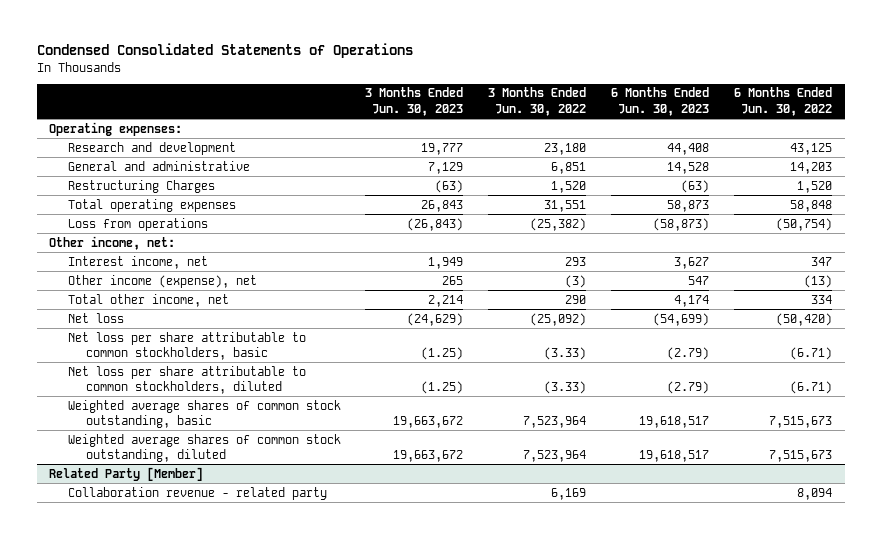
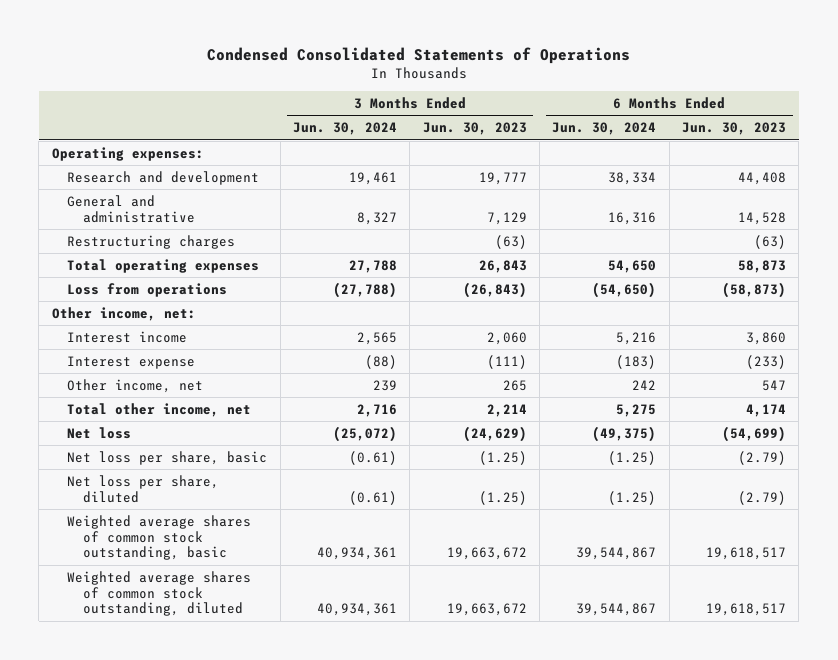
- | 3 Months Ended Jun. 30, 2023 | 3 Months Ended Jun. 30, 2022 | 6 Months Ended Jun. 30, 2023 | 6 Months Ended Jun. 30, 2022
+ | 3 Months Ended Jun. 30, 2024 | 3 Months Ended Jun. 30, 2023 | 6 Months Ended Jun. 30, 2024 | 6 Months Ended Jun. 30, 2023
- Restructuring Charges | (63) | 1,520 | (63) | 1,520
+ Restructuring charges | | (63) | | (63)
- Interest income, net | 1,949 | 293 | 3,627 | 347
- Other income (expense), net | 265 | (3) | 547 | (13)
+ Interest income | 2,565 | 2,060 | 5,216 | 3,860
+ Interest expense | (88) | (111) | (183) | (233)
+ Other income, net | 239 | 265 | 242 | 547
- Net loss per share attributable to common stockholders, basic | (1.25) | (3.33) | (2.79) | (6.71)
- Net loss per share attributable to common stockholders, diluted | (1.25) | (3.33) | (2.79) | (6.71)
+ Net loss per share, basic | (0.61) | (1.25) | (1.25) | (2.79)
+ Net loss per share, diluted | (0.61) | (1.25) | (1.25) | (2.79)
- Related Party [Member]
- Collaboration revenue - related party | | 6,169 | | 8,094

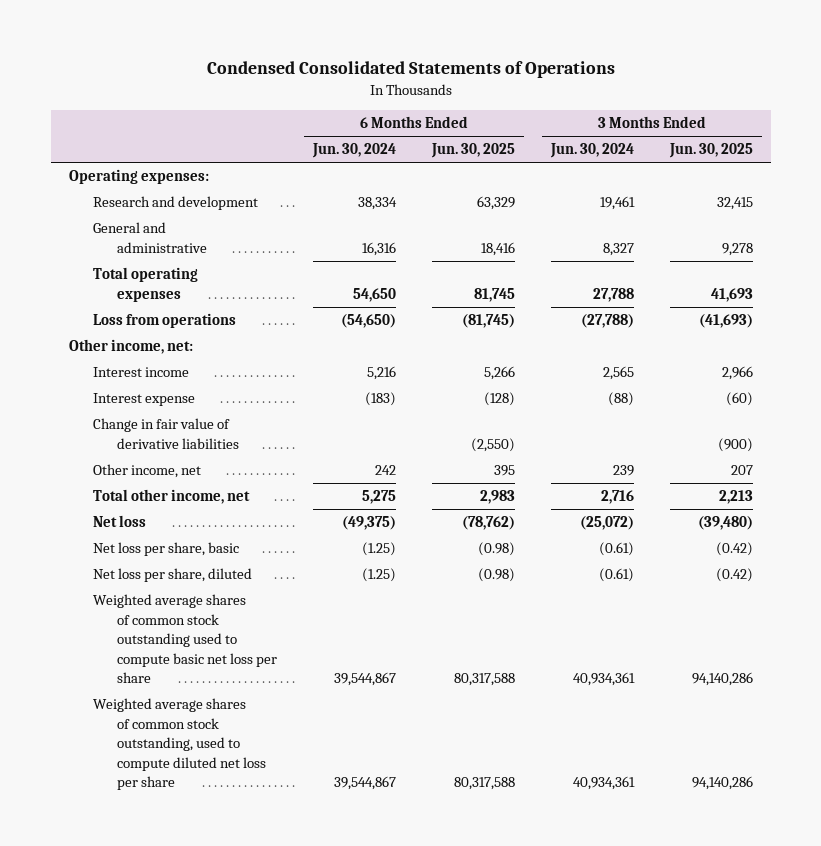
- | 3 Months Ended Jun. 30, 2024 | 3 Months Ended Jun. 30, 2023 | 6 Months Ended Jun. 30, 2024 | 6 Months Ended Jun. 30, 2023
+ | 6 Months Ended Jun. 30, 2024 | 6 Months Ended Jun. 30, 2025 | 3 Months Ended Jun. 30, 2024 | 3 Months Ended Jun. 30, 2025
- Restructuring charges | | (63) | | (63)
+ Change in fair value of derivative liabilities | | (2,550) | | (900)
- Weighted average shares of common stock outstanding, basic | 40,934,361 | 19,663,672 | 39,544,867 | 19,618,517
- Weighted average shares of common stock outstanding, diluted | 40,934,361 | 19,663,672 | 39,544,867 | 19,618,517
+ Weighted average shares of common stock outstanding used to compute basic net loss per share | 39,544,867 | 80,317,588 | 40,934,361 | 94,140,286
+ Weighted average shares of common stock outstanding, used to compute diluted net loss per share | 39,544,867 | 80,317,588 | 40,934,361 | 94,140,286

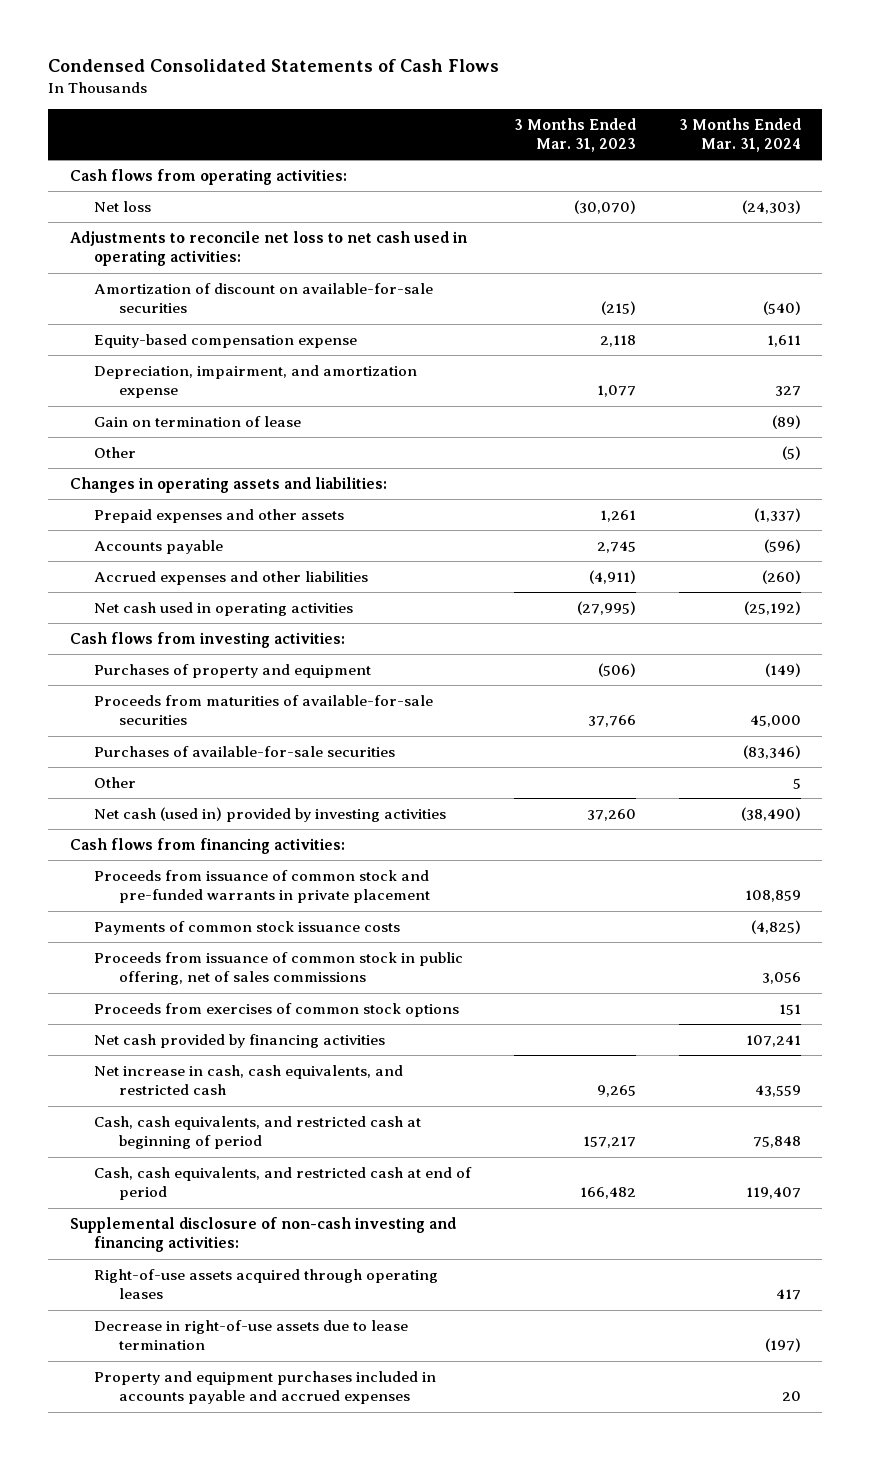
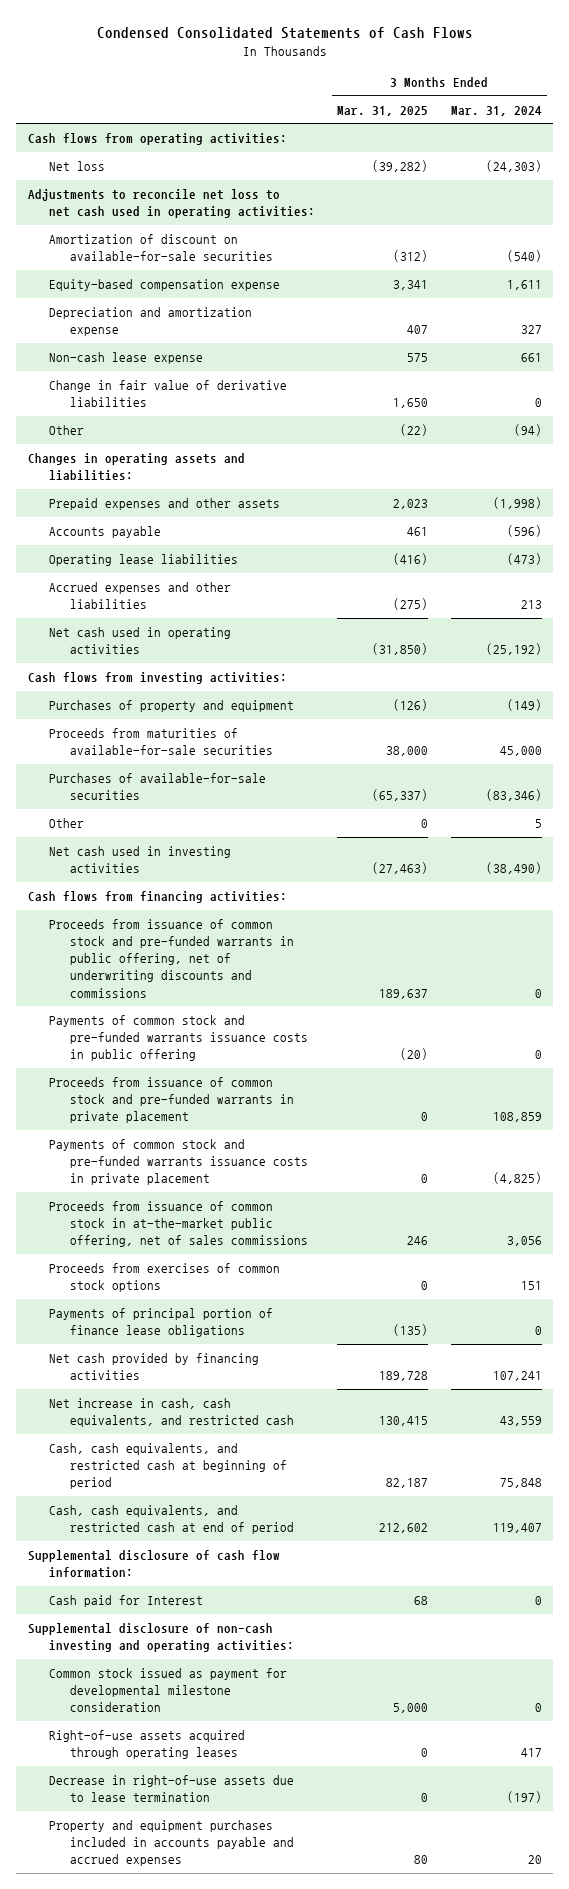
- | 3 Months Ended Mar. 31, 2023 | 3 Months Ended Mar. 31, 2024
+ | 3 Months Ended Mar. 31, 2025 | 3 Months Ended Mar. 31, 2024
- Depreciation, impairment, and amortization expense | 1,077 | 327
- Gain on termination of lease | | (89)
- Other | | (5)
+ Depreciation and amortization expense | 407 | 327
+ Non-cash lease expense | 575 | 661
+ Change in fair value of derivative liabilities | 1,650 | 0
+ Other | (22) | (94)
- Prepaid expenses and other assets | 1,261 | (1,337)
+ Prepaid expenses and other assets | 2,023 | (1,998)
- Accrued expenses and other liabilities | (4,911) | (260)
+ Operating lease liabilities | (416) | (473)
+ Accrued expenses and other liabilities | (275) | 213
- Net cash (used in) provided by investing activities | 37,260 | (38,490)
+ Net cash used in investing activities | (27,463) | (38,490)
+ Proceeds from issuance of common stock and pre-funded warrants in public offering, net of underwriting discounts and commissions | 189,637 | 0
+ Payments of common stock and pre-funded warrants issuance costs in public offering | (20) | 0
- Payments of common stock issuance costs | | (4,825)
- Proceeds from issuance of common stock in public offering, net of sales commissions | | 3,056
+ Payments of common stock and pre-funded warrants issuance costs in private placement | 0 | (4,825)
+ Proceeds from issuance of common stock in at-the-market public offering, net of sales commissions | 246 | 3,056
+ Payments of principal portion of finance lease obligations | (135) | 0
- Supplemental disclosure of non-cash investing and financing activities:
+ Supplemental disclosure of cash flow information:
+ Cash paid for Interest | 68 | 0
+ Supplemental disclosure of non-cash investing and operating activities:
+ Common stock issued as payment for developmental milestone consideration | 5,000 | 0

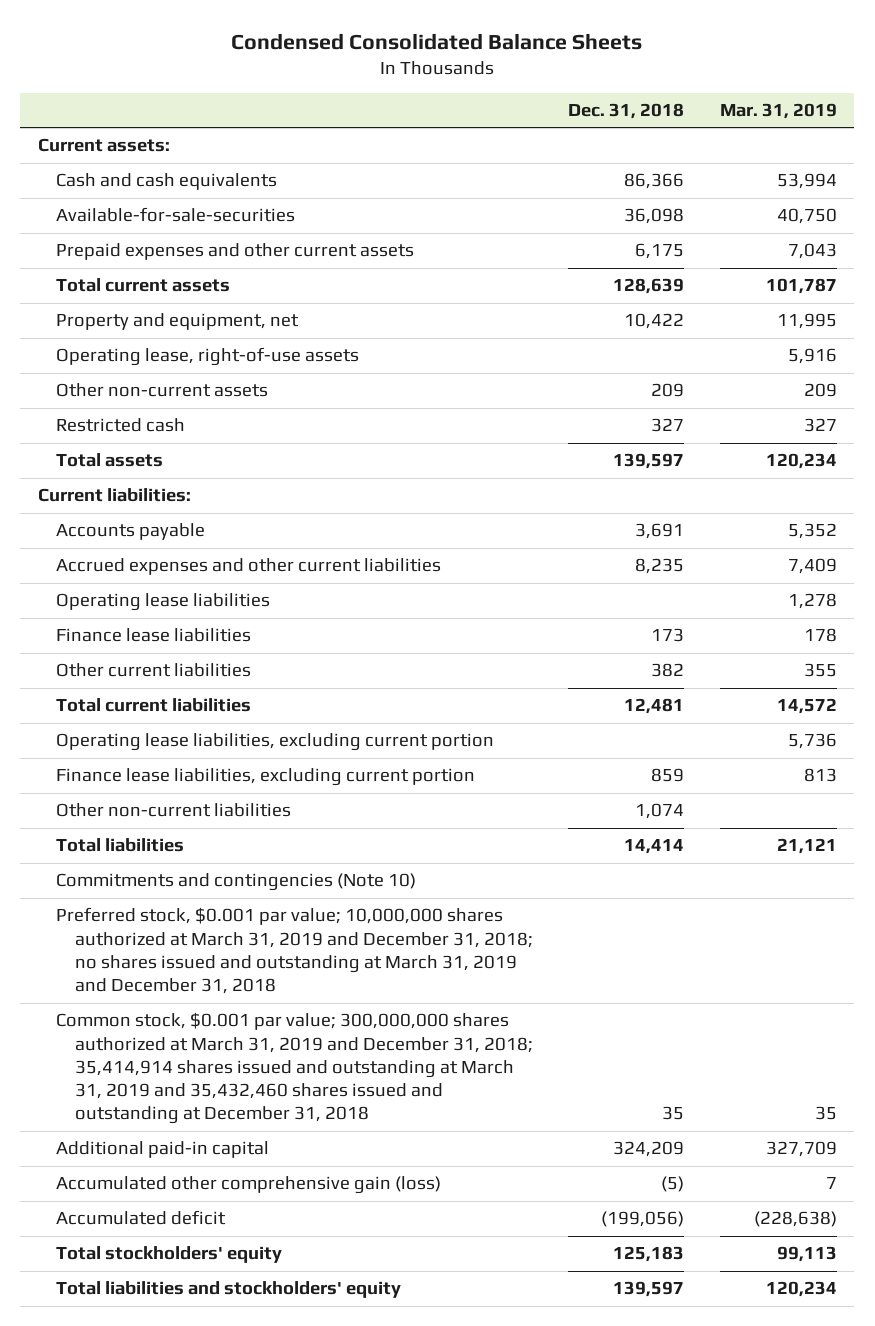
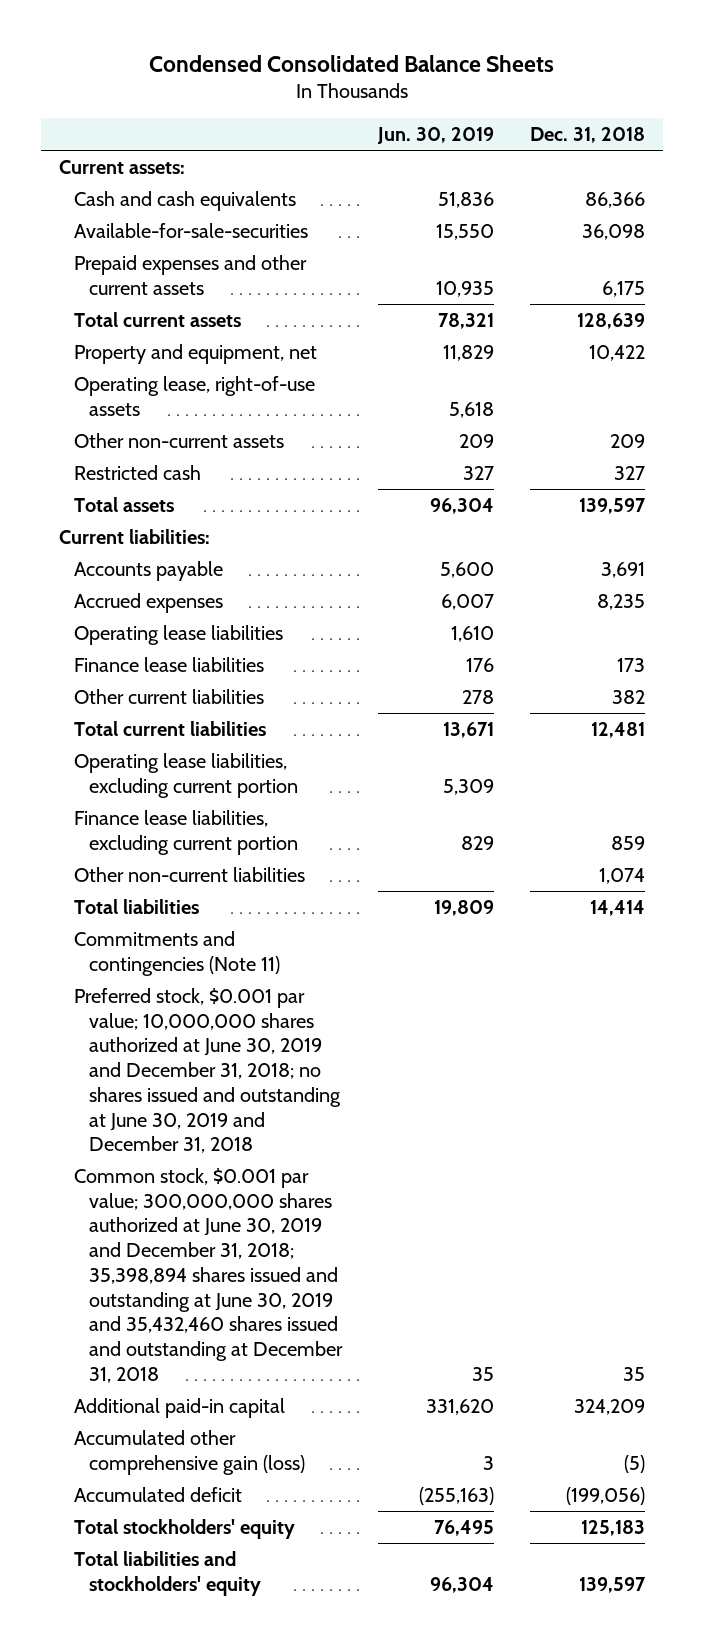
- | Dec. 31, 2018 | Mar. 31, 2019
+ | Jun. 30, 2019 | Dec. 31, 2018
- Accrued expenses and other current liabilities | 8,235 | 7,409
+ Accrued expenses | 6,007 | 8,235
- Commitments and contingencies (Note 10)
- Preferred stock, $0.001 par value; 10,000,000 shares authorized at March 31, 2019 and December 31, 2018; no shares issued and outstanding at March 31, 2019 and December 31, 2018
- Common stock, $0.001 par value; 300,000,000 shares authorized at March 31, 2019 and December 31, 2018; 35,414,914 shares issued and outstanding at March 31, 2019 and 35,432,460 shares issued and outstanding at December 31, 2018 | 35 | 35
+ Commitments and contingencies (Note 11)
+ Preferred stock, $0.001 par value; 10,000,000 shares authorized at June 30, 2019 and December 31, 2018; no shares issued and outstanding at June 30, 2019 and December 31, 2018
+ Common stock, $0.001 par value; 300,000,000 shares authorized at June 30, 2019 and December 31, 2018; 35,398,894 shares issued and outstanding at June 30, 2019 and 35,432,460 shares issued and outstanding at December 31, 2018 | 35 | 35

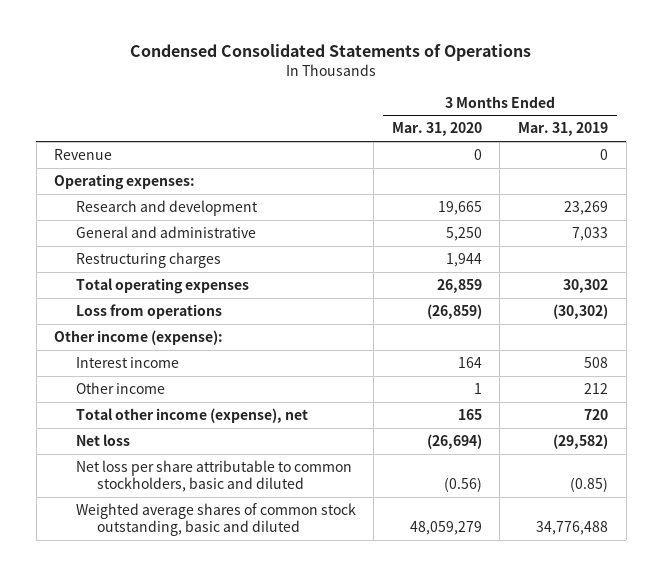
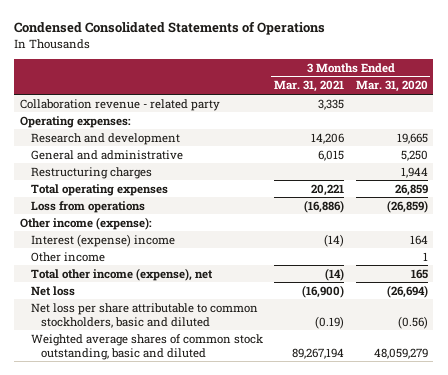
- | 3 Months Ended Mar. 31, 2020 | 3 Months Ended Mar. 31, 2019
+ | 3 Months Ended Mar. 31, 2021 | 3 Months Ended Mar. 31, 2020
- Revenue | 0 | 0
+ Collaboration revenue - related party | 3,335 |
- Interest income | 164 | 508
+ Interest (expense) income | (14) | 164

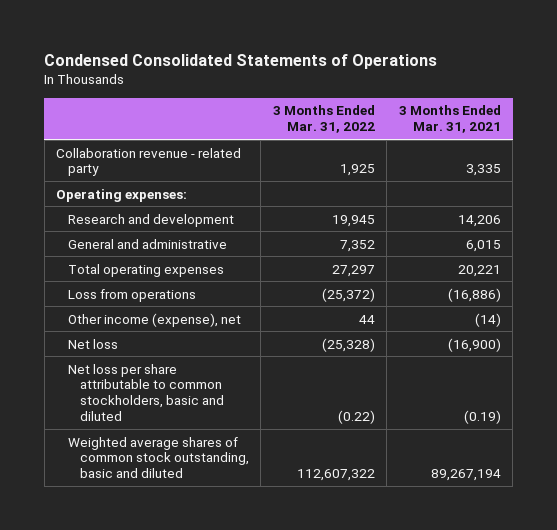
- | 3 Months Ended Mar. 31, 2021 | 3 Months Ended Mar. 31, 2020
+ | 3 Months Ended Mar. 31, 2022 | 3 Months Ended Mar. 31, 2021
- Restructuring charges | | 1,944
- Other income (expense):
- Interest (expense) income | (14) | 164
- Other income | | 1
- Total other income (expense), net | (14) | 165
+ Other income (expense), net | 44 | (14)

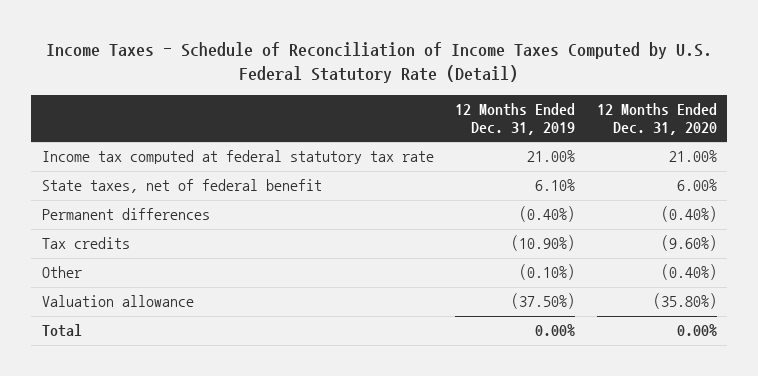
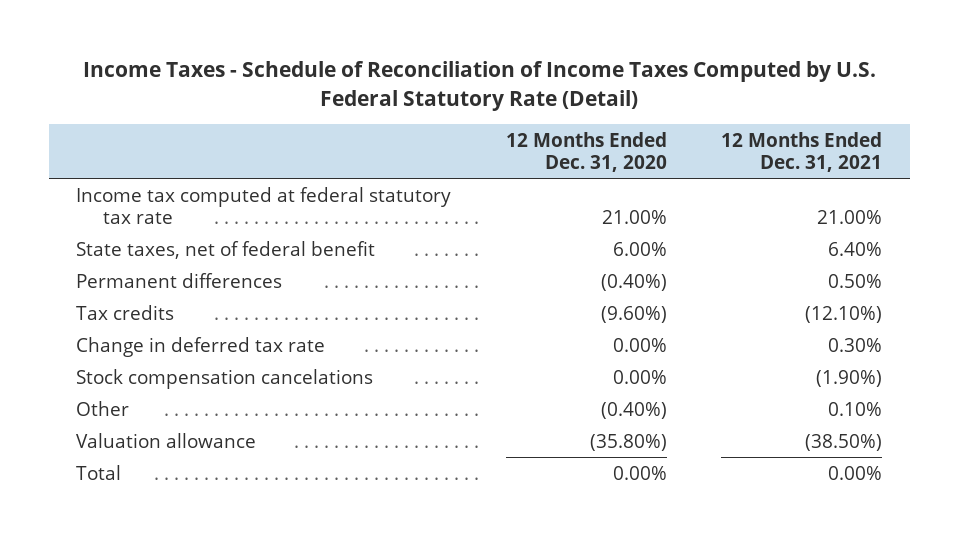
- | 12 Months Ended Dec. 31, 2019 | 12 Months Ended Dec. 31, 2020
+ | 12 Months Ended Dec. 31, 2020 | 12 Months Ended Dec. 31, 2021
+ Change in deferred tax rate | 0.00% | 0.30%
+ Stock compensation cancelations | 0.00% | (1.90%)

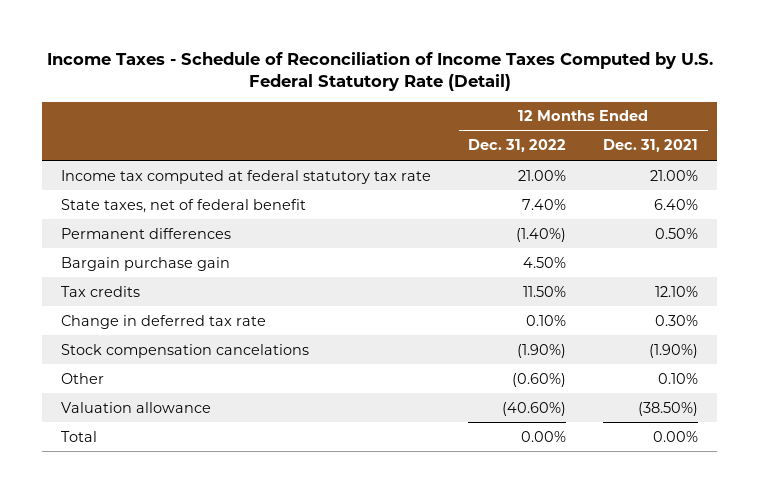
- | 12 Months Ended Dec. 31, 2020 | 12 Months Ended Dec. 31, 2021
+ | 12 Months Ended Dec. 31, 2022 | 12 Months Ended Dec. 31, 2021
- Tax credits | (9.60%) | (12.10%)
+ Bargain purchase gain | 4.50% |
+ Tax credits | 11.50% | 12.10%

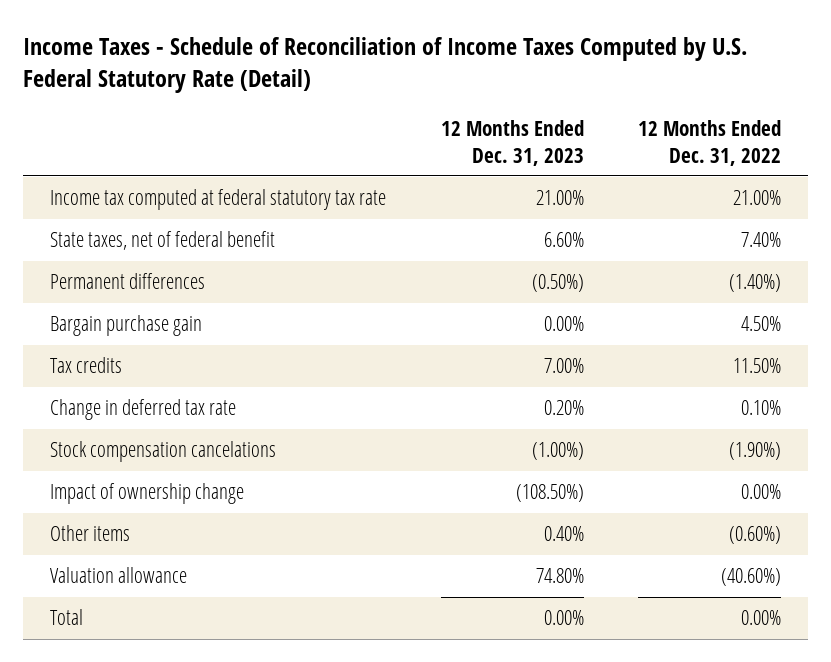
- | 12 Months Ended Dec. 31, 2022 | 12 Months Ended Dec. 31, 2021
+ | 12 Months Ended Dec. 31, 2023 | 12 Months Ended Dec. 31, 2022
- Other | (0.60%) | 0.10%
+ Impact of ownership change | (108.50%) | 0.00%
+ Other items | 0.40% | (0.60%)

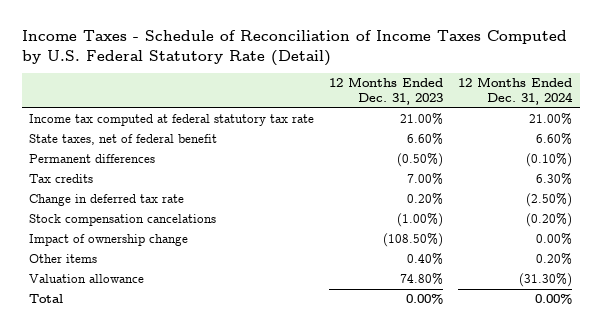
- | 12 Months Ended Dec. 31, 2023 | 12 Months Ended Dec. 31, 2022
+ | 12 Months Ended Dec. 31, 2023 | 12 Months Ended Dec. 31, 2024
- Bargain purchase gain | 0.00% | 4.50%

